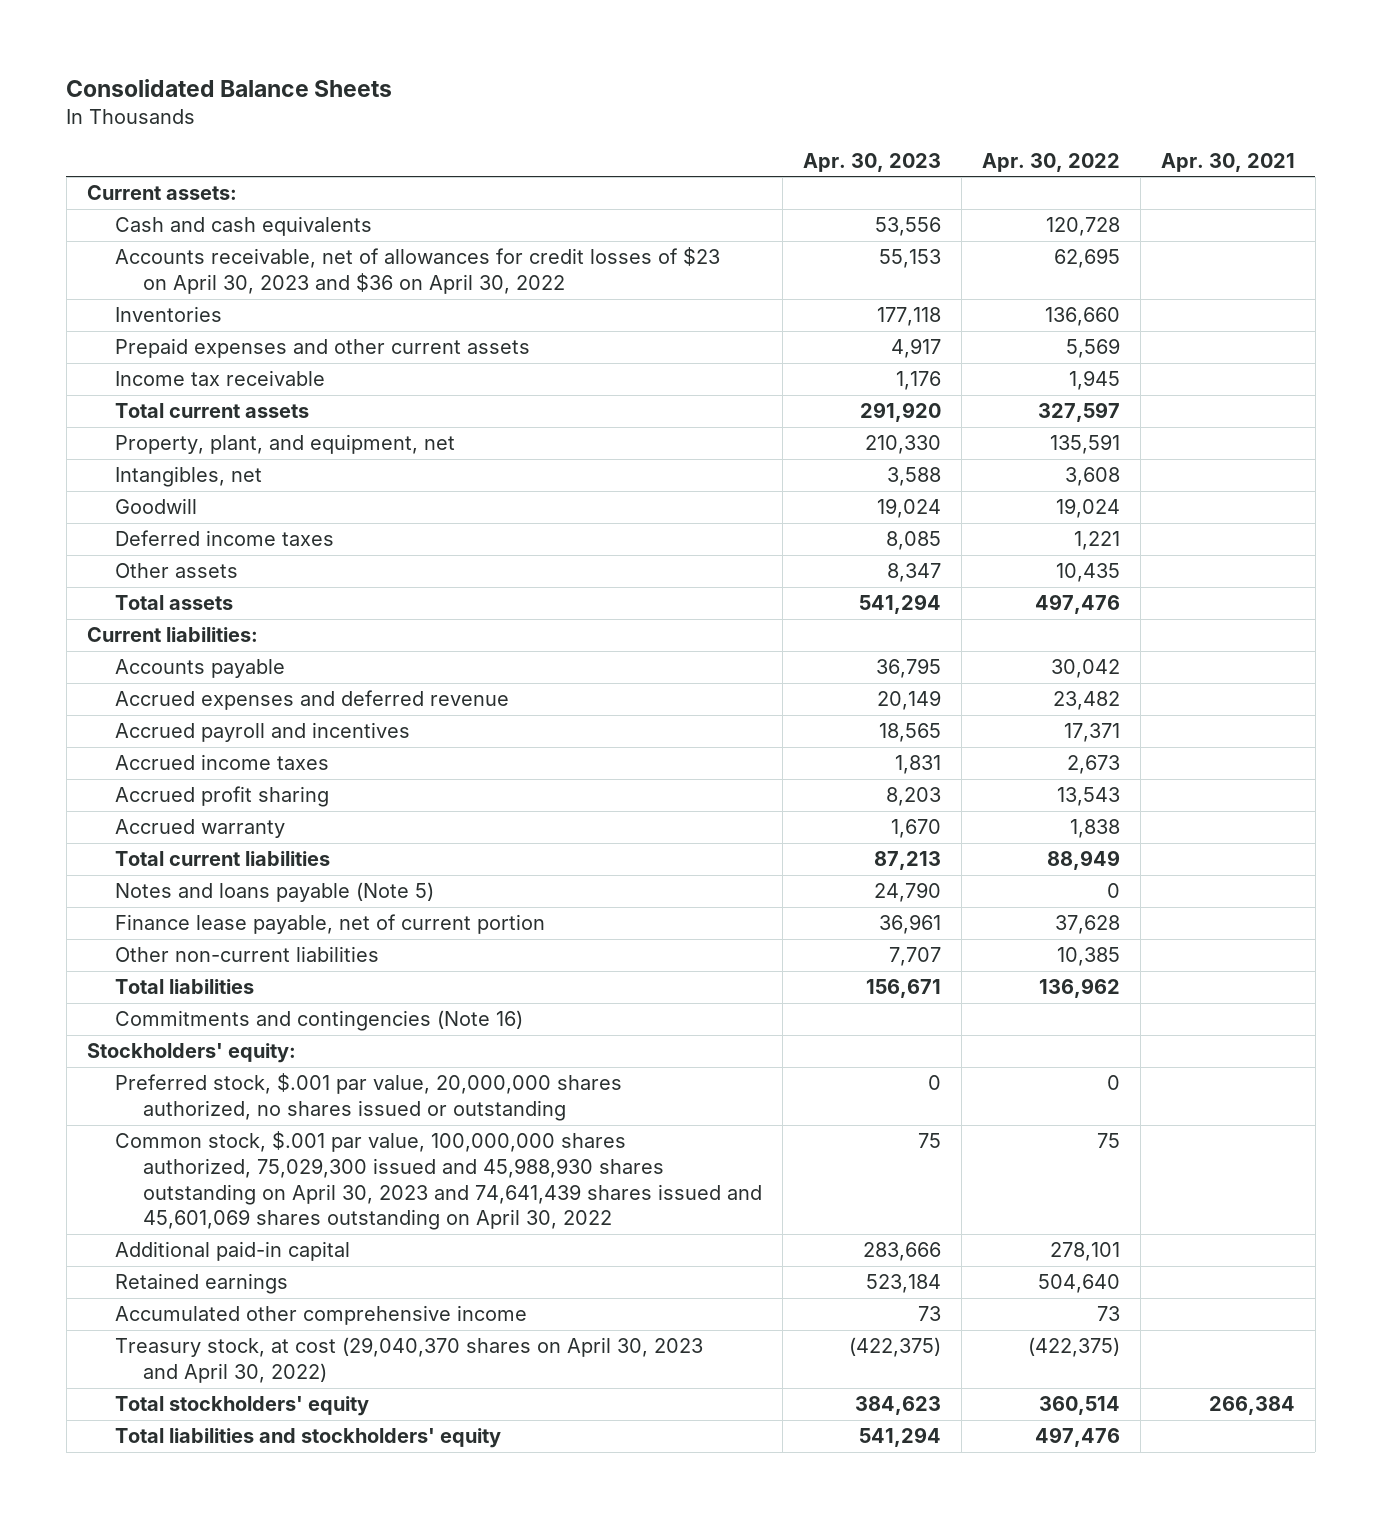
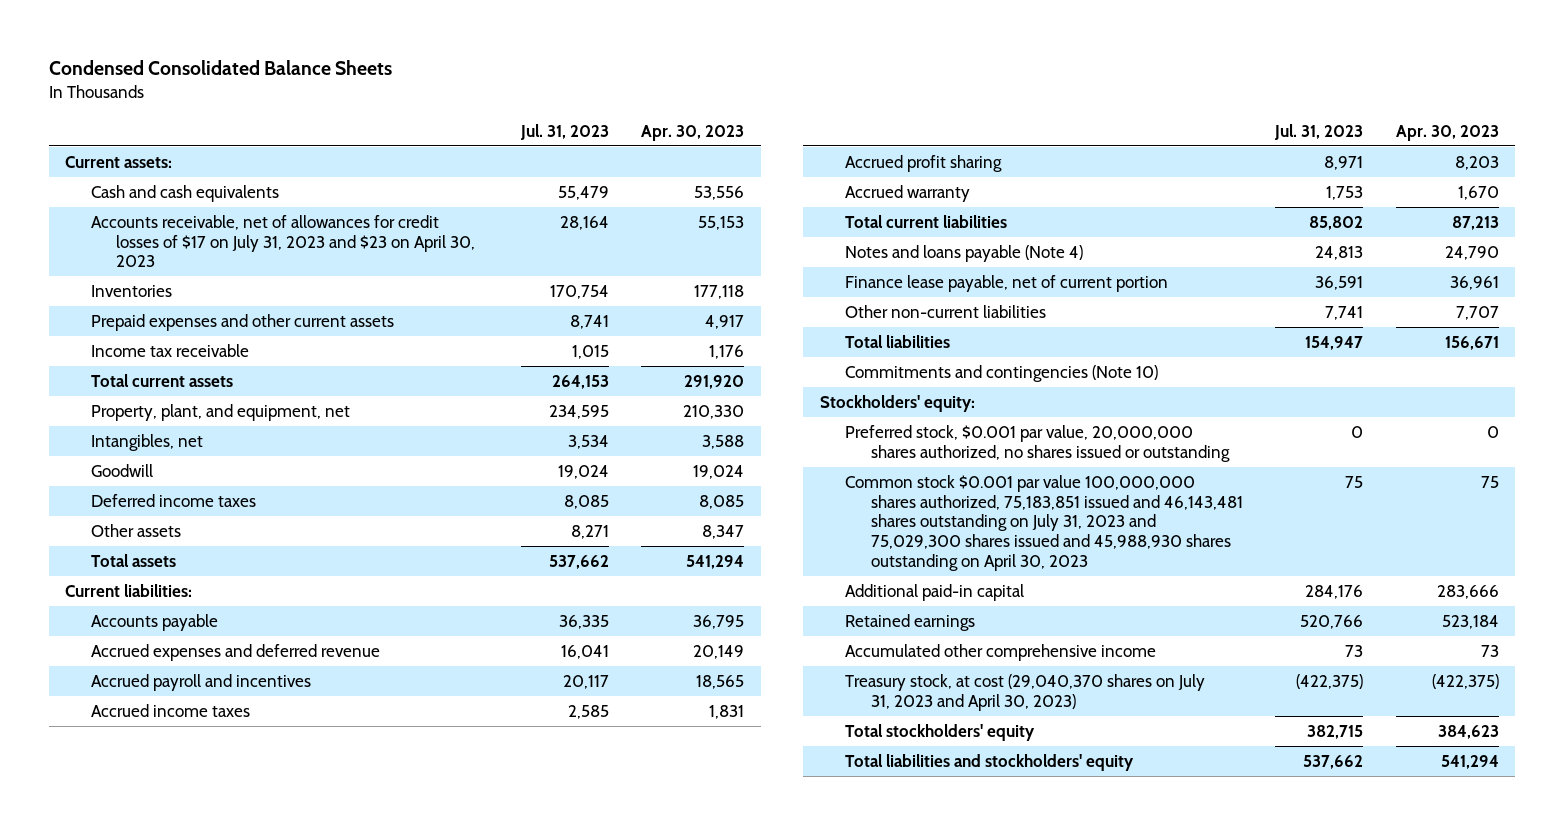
- Consolidated Balance Sheets
+ Condensed Consolidated Balance Sheets
- | Apr. 30, 2023 | Apr. 30, 2022 | Apr. 30, 2021
+ | Jul. 31, 2023 | Apr. 30, 2023
- Accounts receivable, net of allowances for credit losses of $23 on April 30, 2023 and $36 on April 30, 2022 | 55,153 | 62,695 |
+ Accounts receivable, net of allowances for credit losses of $17 on July 31, 2023 and $23 on April 30, 2023 | 28,164 | 55,153
- Notes and loans payable (Note 5) | 24,790 | 0 |
+ Notes and loans payable (Note 4) | 24,813 | 24,790
- Commitments and contingencies (Note 16)
+ Commitments and contingencies (Note 10)
- Preferred stock, $.001 par value, 20,000,000 shares authorized, no shares issued or outstanding | 0 | 0 |
- Common stock, $.001 par value, 100,000,000 shares authorized, 75,029,300 issued and 45,988,930 shares outstanding on April 30, 2023 and 74,641,439 shares issued and 45,601,069 shares outstanding on April 30, 2022 | 75 | 75 |
+ Preferred stock, $0.001 par value, 20,000,000 shares authorized, no shares issued or outstanding | 0 | 0
+ Common stock $0.001 par value 100,000,000 shares authorized, 75,183,851 issued and 46,143,481 shares outstanding on July 31, 2023 and 75,029,300 shares issued and 45,988,930 shares outstanding on April 30, 2023 | 75 | 75
- Treasury stock, at cost (29,040,370 shares on April 30, 2023 and April 30, 2022) | (422,375) | (422,375) |
+ Treasury stock, at cost (29,040,370 shares on July 31, 2023 and April 30, 2023) | (422,375) | (422,375)

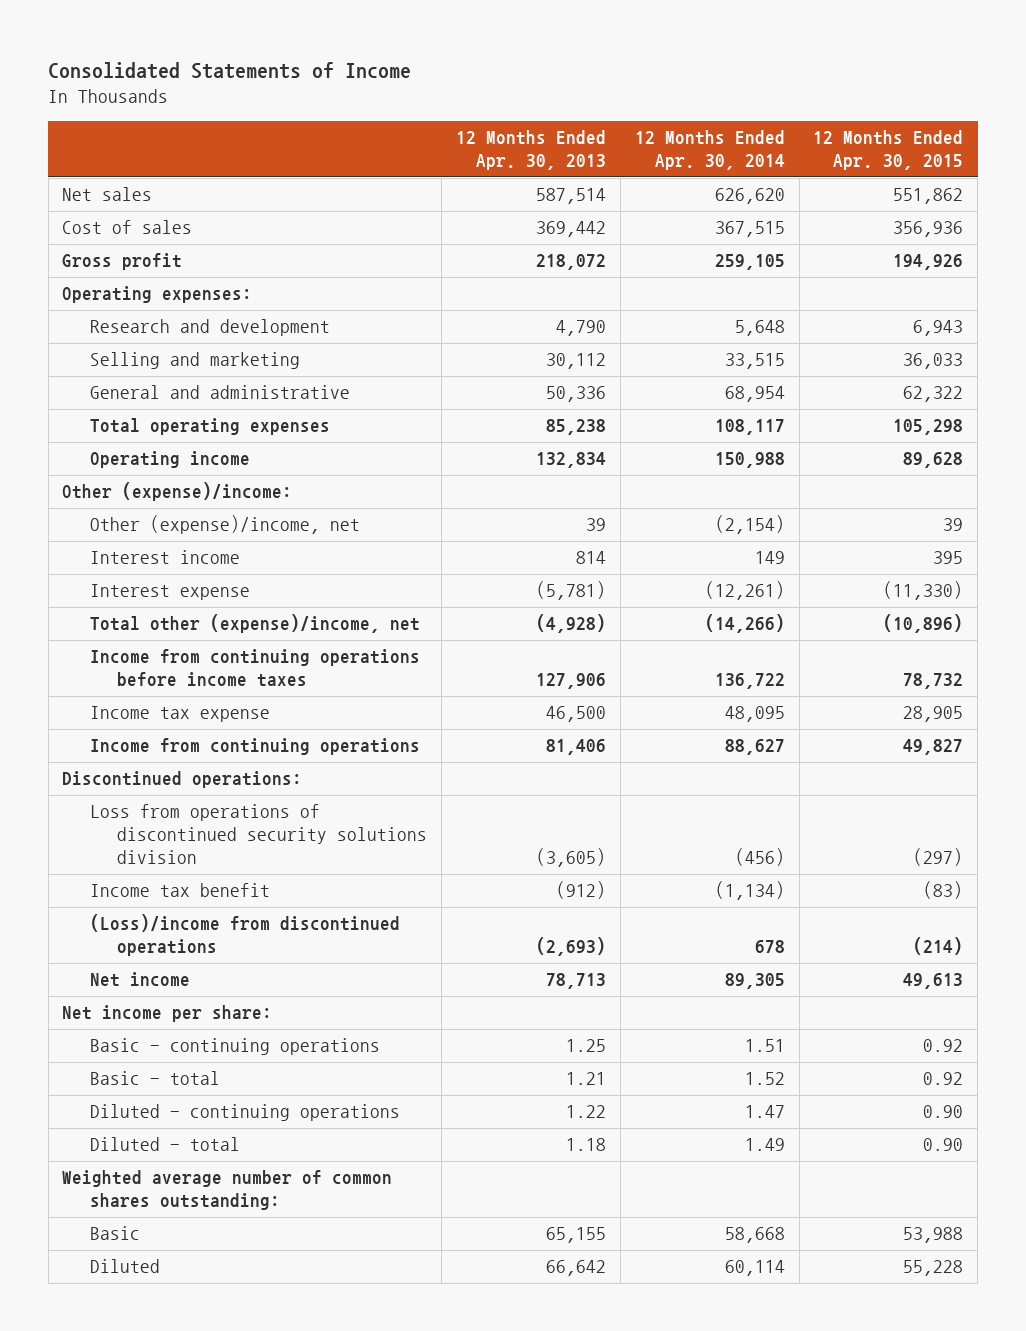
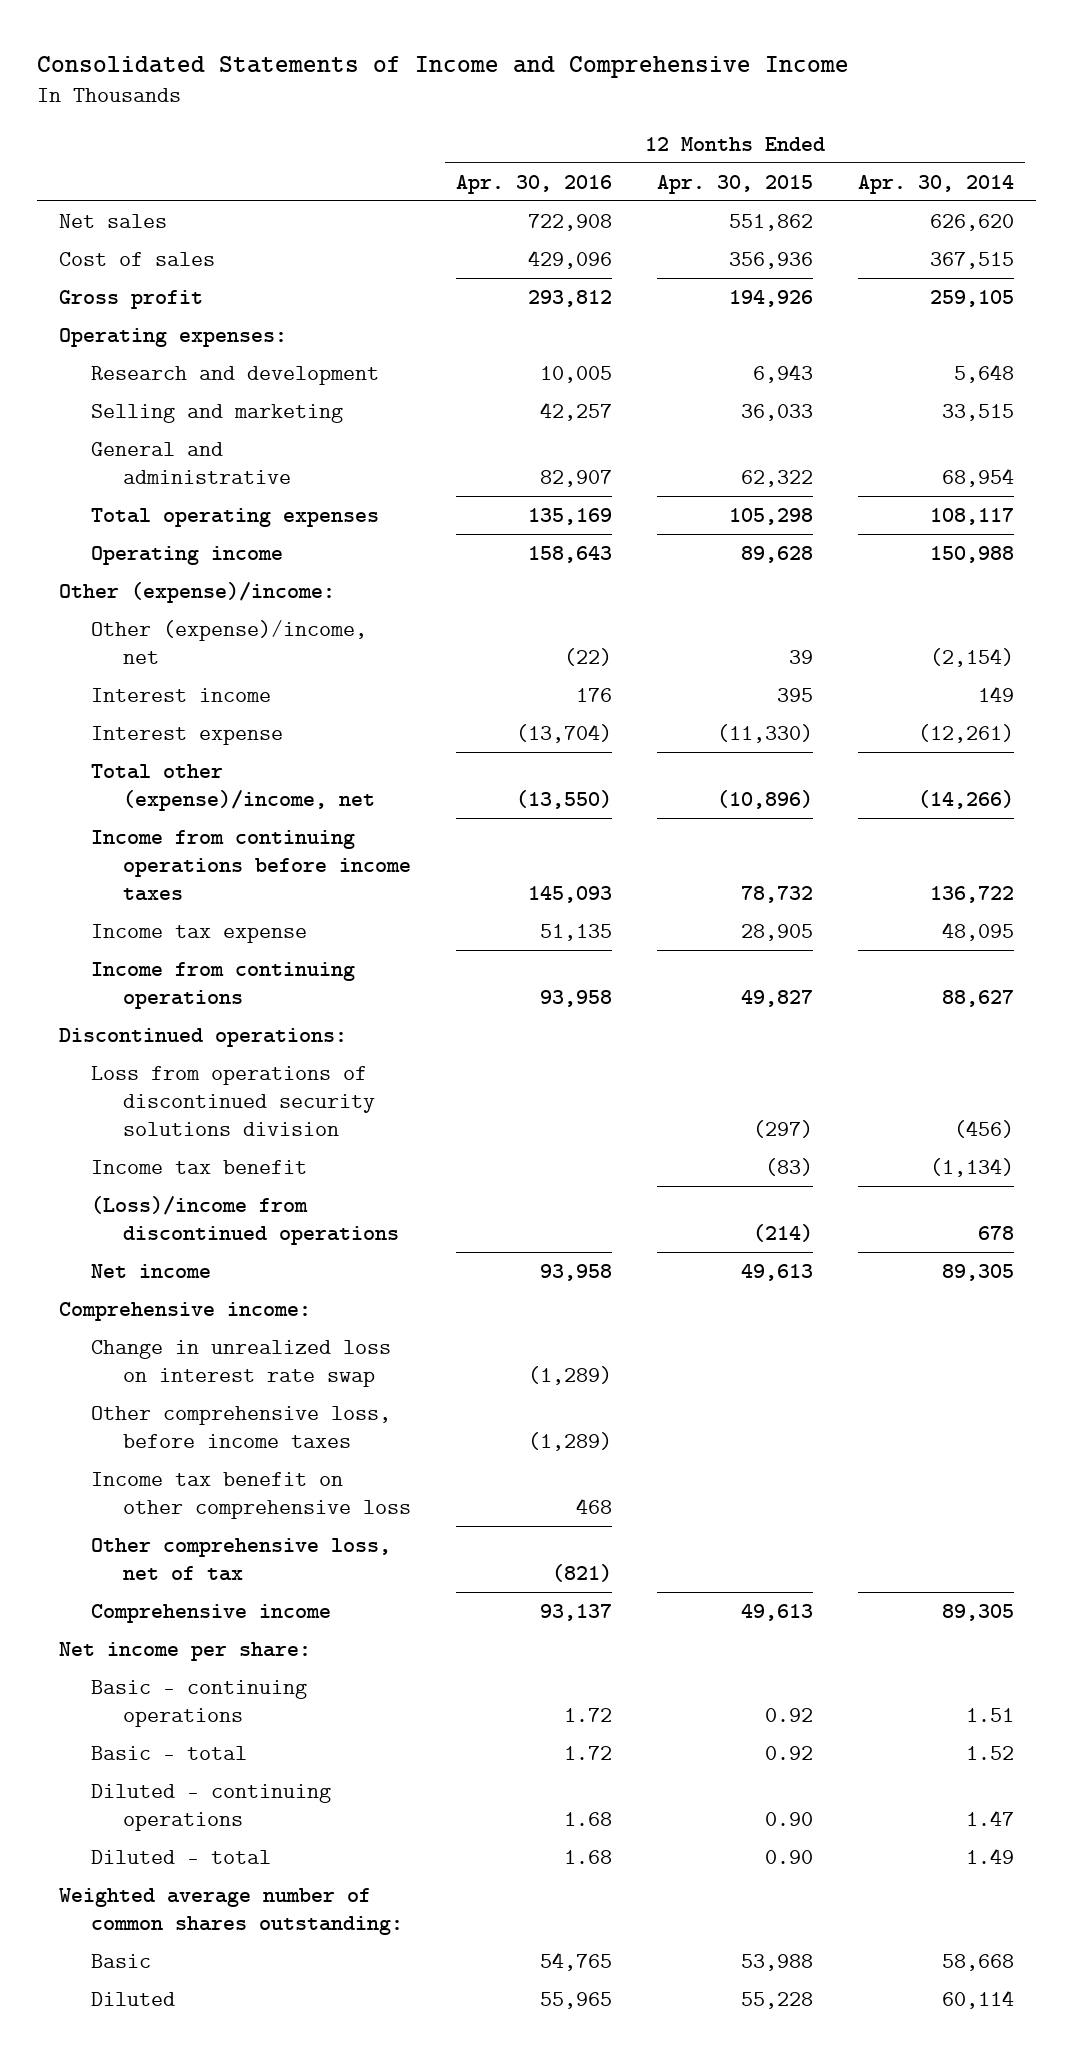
- Consolidated Statements of Income
+ Consolidated Statements of Income and Comprehensive Income
- | 12 Months Ended Apr. 30, 2013 | 12 Months Ended Apr. 30, 2014 | 12 Months Ended Apr. 30, 2015
+ | 12 Months Ended Apr. 30, 2016 | 12 Months Ended Apr. 30, 2015 | 12 Months Ended Apr. 30, 2014
+ Comprehensive income:
+ Change in unrealized loss on interest rate swap | (1,289) | |
+ Other comprehensive loss, before income taxes | (1,289) | |
+ Income tax benefit on other comprehensive loss | 468 | |
+ Other comprehensive loss, net of tax | (821) | |
+ Comprehensive income | 93,137 | 49,613 | 89,305

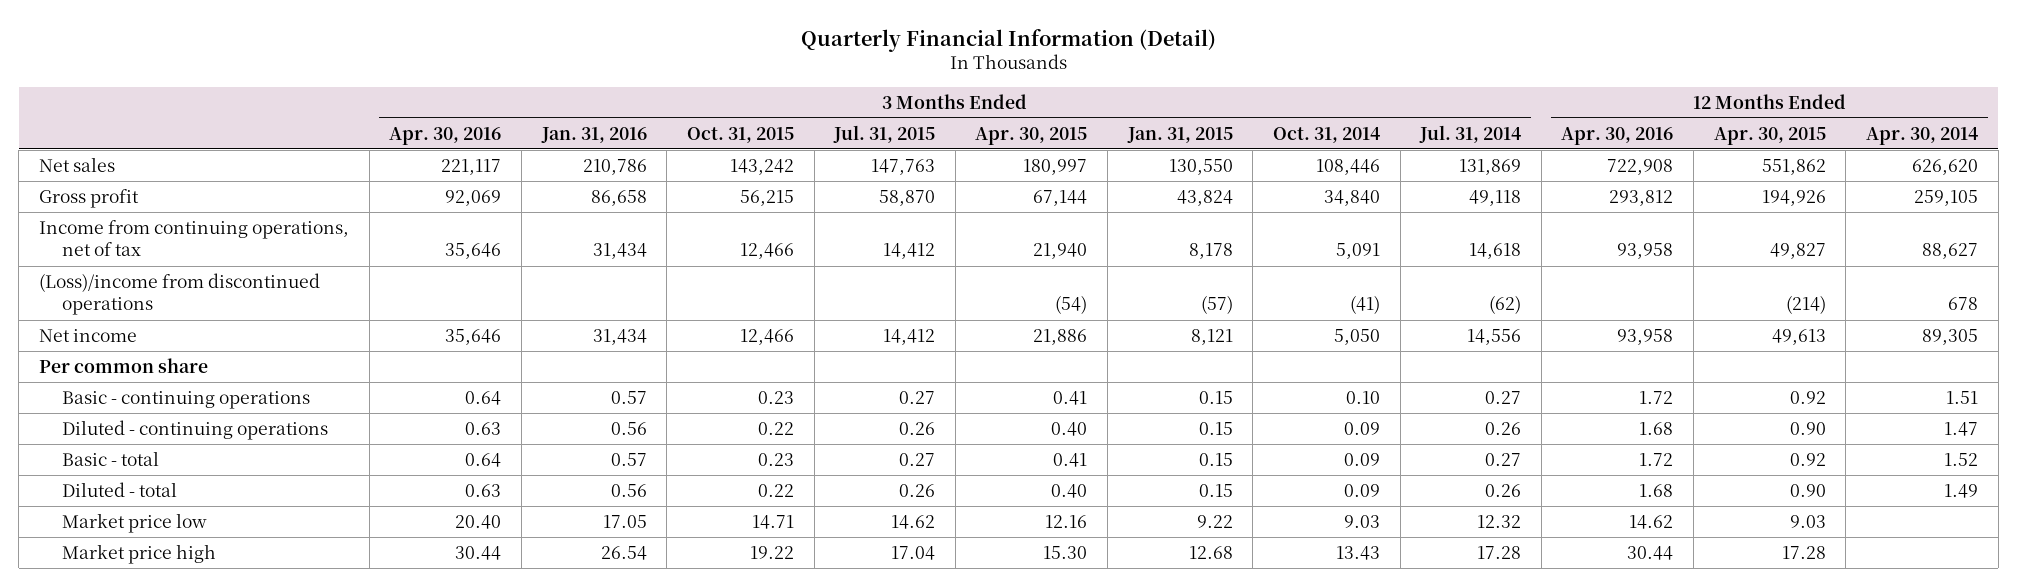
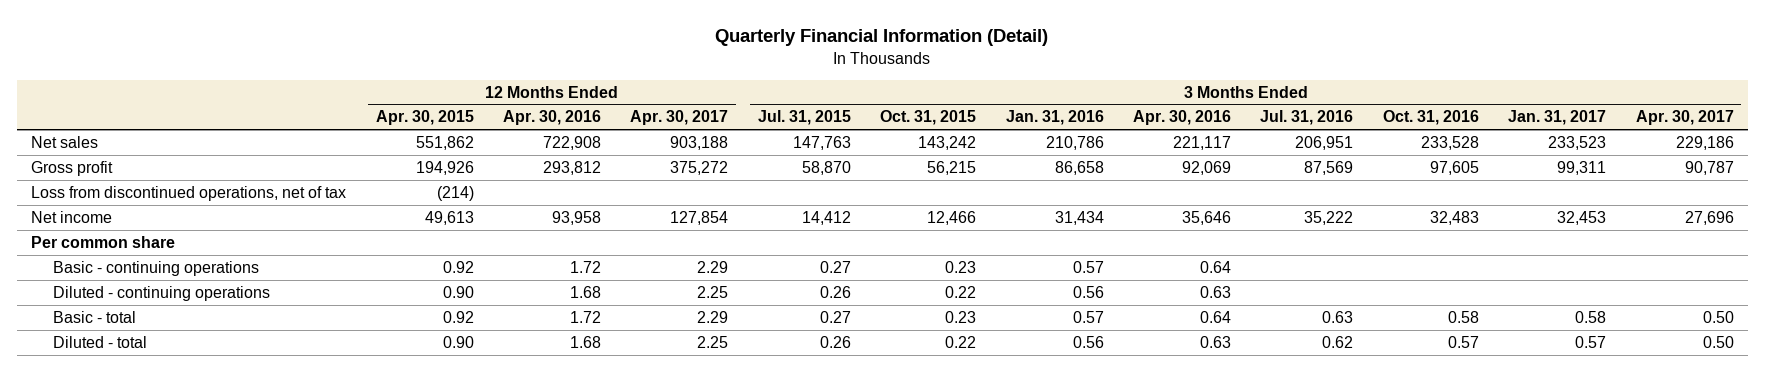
- | 3 Months Ended Apr. 30, 2016 | 3 Months Ended Jan. 31, 2016 | 3 Months Ended Oct. 31, 2015 | 3 Months Ended Jul. 31, 2015 | 3 Months Ended Apr. 30, 2015 | 3 Months Ended Jan. 31, 2015 | 3 Months Ended Oct. 31, 2014 | 3 Months Ended Jul. 31, 2014 | 12 Months Ended Apr. 30, 2016 | 12 Months Ended Apr. 30, 2015 | 12 Months Ended Apr. 30, 2014
+ | 12 Months Ended Apr. 30, 2015 | 12 Months Ended Apr. 30, 2016 | 12 Months Ended Apr. 30, 2017 | 3 Months Ended Jul. 31, 2015 | 3 Months Ended Oct. 31, 2015 | 3 Months Ended Jan. 31, 2016 | 3 Months Ended Apr. 30, 2016 | 3 Months Ended Jul. 31, 2016 | 3 Months Ended Oct. 31, 2016 | 3 Months Ended Jan. 31, 2017 | 3 Months Ended Apr. 30, 2017
- Income from continuing operations, net of tax | 35,646 | 31,434 | 12,466 | 14,412 | 21,940 | 8,178 | 5,091 | 14,618 | 93,958 | 49,827 | 88,627
- (Loss)/income from discontinued operations | | | | | (54) | (57) | (41) | (62) | | (214) | 678
+ Loss from discontinued operations, net of tax | (214) | | | | | | | | | |
- Market price low | 20.40 | 17.05 | 14.71 | 14.62 | 12.16 | 9.22 | 9.03 | 12.32 | 14.62 | 9.03 |
- Market price high | 30.44 | 26.54 | 19.22 | 17.04 | 15.30 | 12.68 | 13.43 | 17.28 | 30.44 | 17.28 |

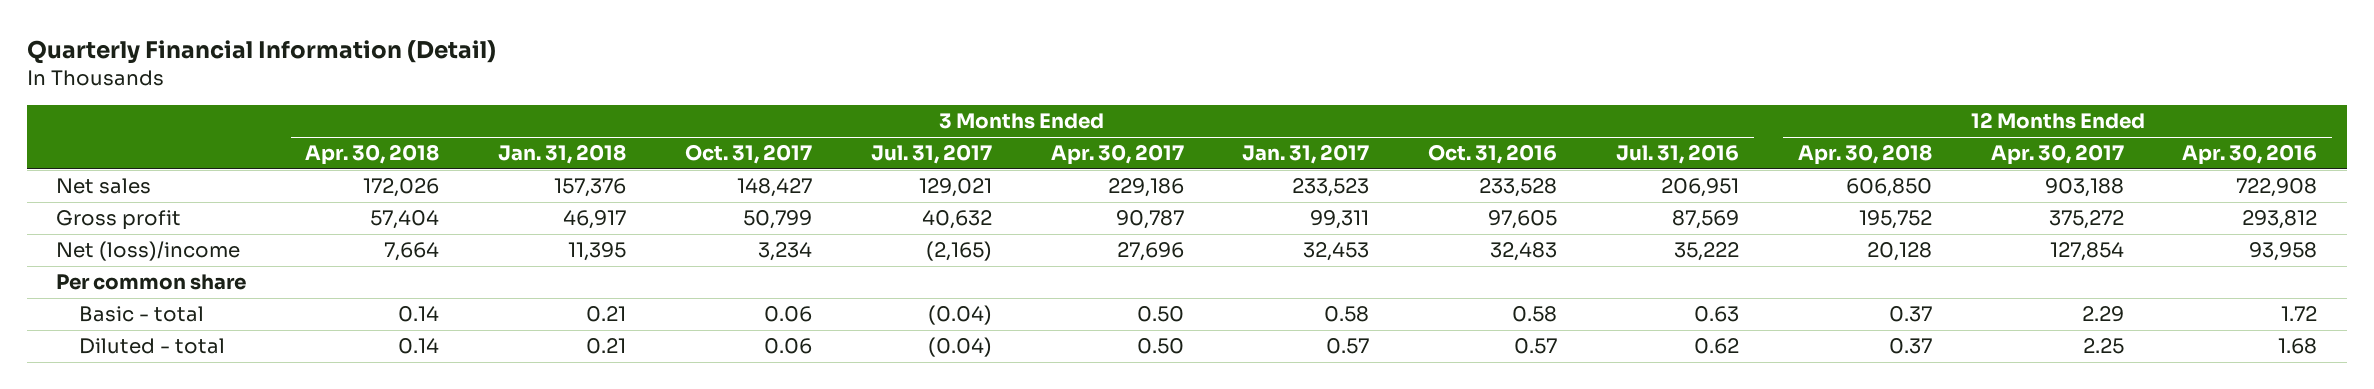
- | 12 Months Ended Apr. 30, 2015 | 12 Months Ended Apr. 30, 2016 | 12 Months Ended Apr. 30, 2017 | 3 Months Ended Jul. 31, 2015 | 3 Months Ended Oct. 31, 2015 | 3 Months Ended Jan. 31, 2016 | 3 Months Ended Apr. 30, 2016 | 3 Months Ended Jul. 31, 2016 | 3 Months Ended Oct. 31, 2016 | 3 Months Ended Jan. 31, 2017 | 3 Months Ended Apr. 30, 2017
+ | 3 Months Ended Apr. 30, 2018 | 3 Months Ended Jan. 31, 2018 | 3 Months Ended Oct. 31, 2017 | 3 Months Ended Jul. 31, 2017 | 3 Months Ended Apr. 30, 2017 | 3 Months Ended Jan. 31, 2017 | 3 Months Ended Oct. 31, 2016 | 3 Months Ended Jul. 31, 2016 | 12 Months Ended Apr. 30, 2018 | 12 Months Ended Apr. 30, 2017 | 12 Months Ended Apr. 30, 2016
- Loss from discontinued operations, net of tax | (214) | | | | | | | | | |
- Net income | 49,613 | 93,958 | 127,854 | 14,412 | 12,466 | 31,434 | 35,646 | 35,222 | 32,483 | 32,453 | 27,696
+ Net (loss)/income | 7,664 | 11,395 | 3,234 | (2,165) | 27,696 | 32,453 | 32,483 | 35,222 | 20,128 | 127,854 | 93,958
- Basic - continuing operations | 0.92 | 1.72 | 2.29 | 0.27 | 0.23 | 0.57 | 0.64 | | | |
- Diluted - continuing operations | 0.90 | 1.68 | 2.25 | 0.26 | 0.22 | 0.56 | 0.63 | | | |

